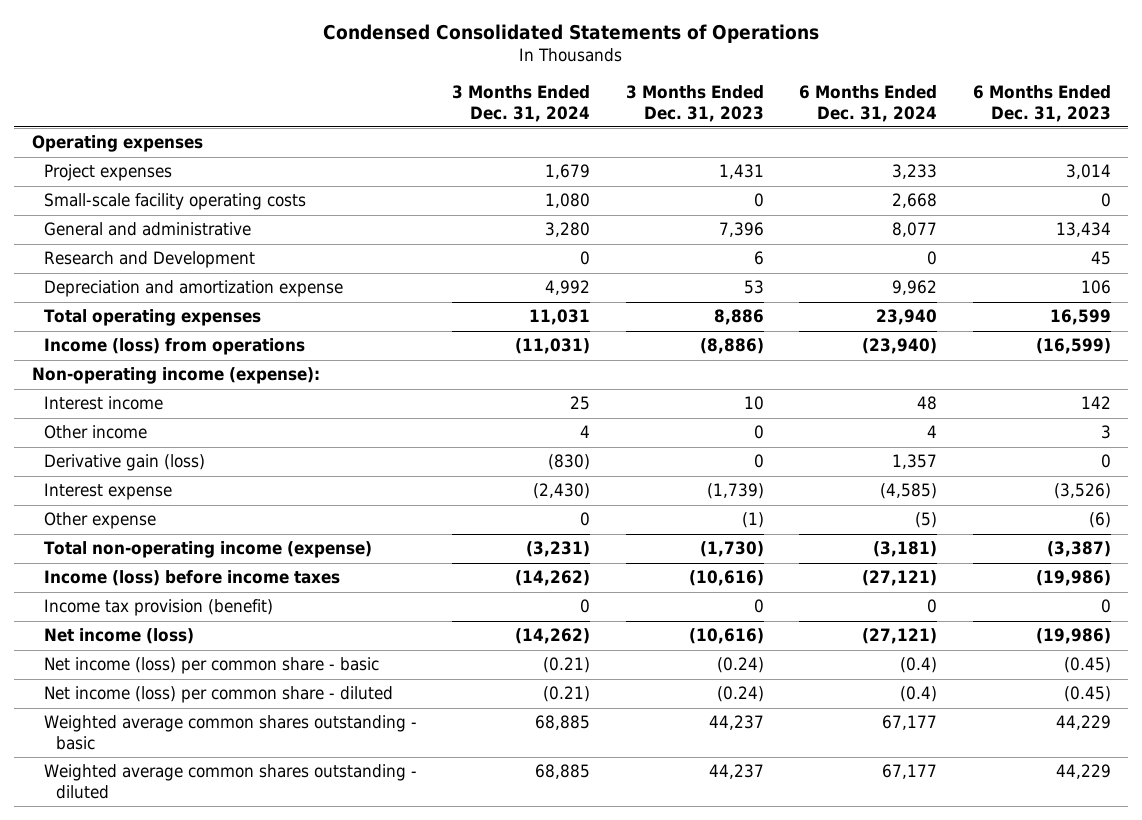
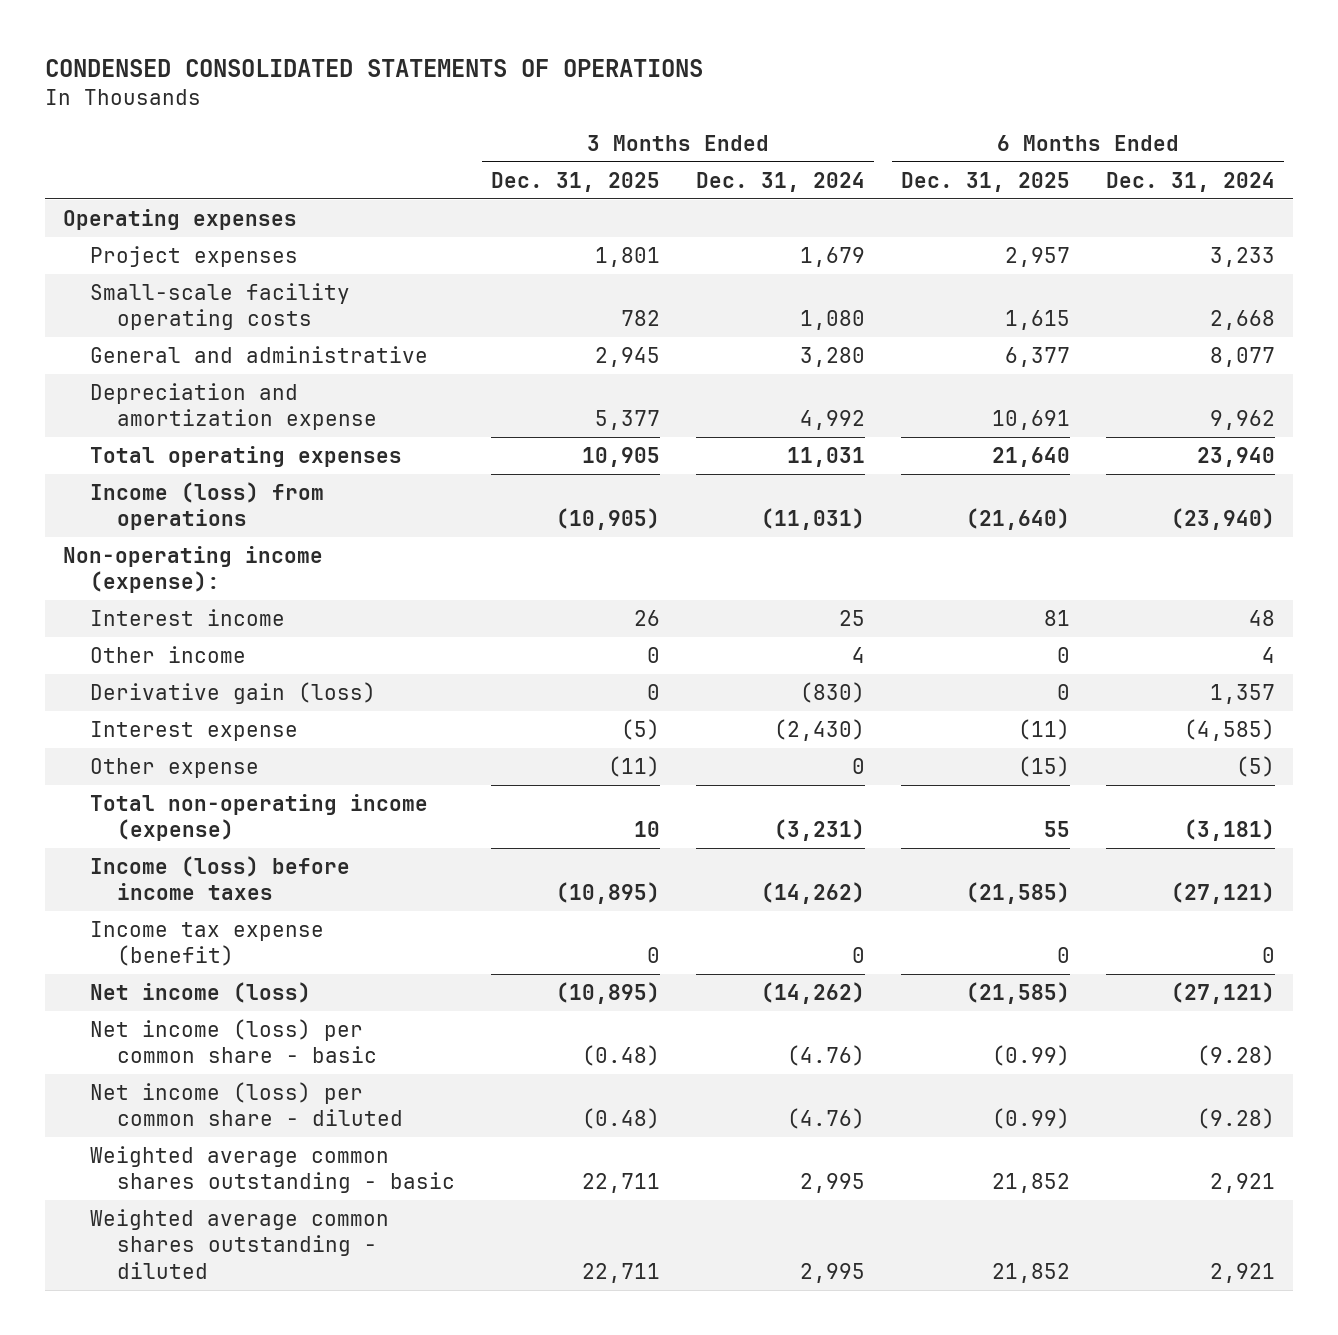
- Condensed Consolidated Statements of Operations
+ CONDENSED CONSOLIDATED STATEMENTS OF OPERATIONS
- | 3 Months Ended Dec. 31, 2024 | 3 Months Ended Dec. 31, 2023 | 6 Months Ended Dec. 31, 2024 | 6 Months Ended Dec. 31, 2023
+ | 3 Months Ended Dec. 31, 2025 | 3 Months Ended Dec. 31, 2024 | 6 Months Ended Dec. 31, 2025 | 6 Months Ended Dec. 31, 2024
- Research and Development | 0 | 6 | 0 | 45
- Income tax provision (benefit) | 0 | 0 | 0 | 0
+ Income tax expense (benefit) | 0 | 0 | 0 | 0
- Net income (loss) per common share - basic | (0.21) | (0.24) | (0.4) | (0.45)
- Net income (loss) per common share - diluted | (0.21) | (0.24) | (0.4) | (0.45)
- Weighted average common shares outstanding - basic | 68,885 | 44,237 | 67,177 | 44,229
- Weighted average common shares outstanding - diluted | 68,885 | 44,237 | 67,177 | 44,229
+ Net income (loss) per common share - basic | (0.48) | (4.76) | (0.99) | (9.28)
+ Net income (loss) per common share - diluted | (0.48) | (4.76) | (0.99) | (9.28)
+ Weighted average common shares outstanding - basic | 22,711 | 2,995 | 21,852 | 2,921
+ Weighted average common shares outstanding - diluted | 22,711 | 2,995 | 21,852 | 2,921

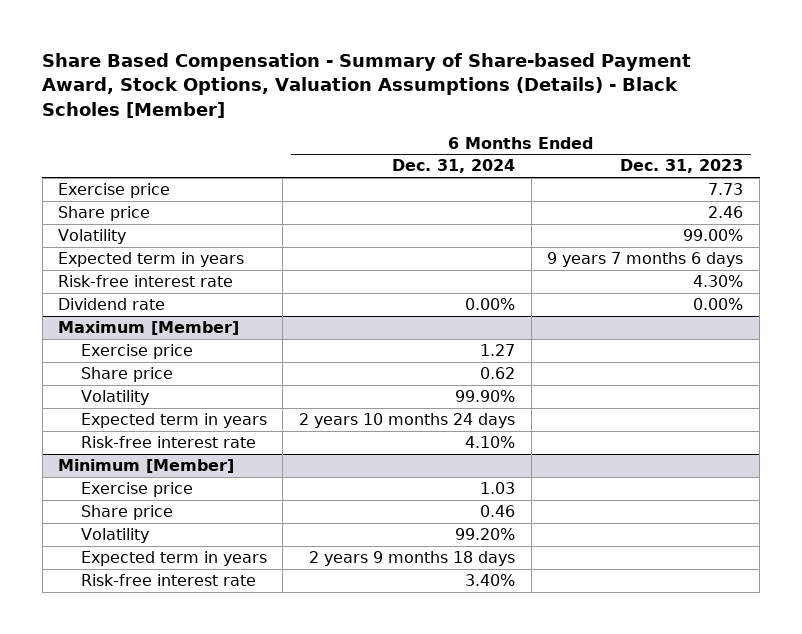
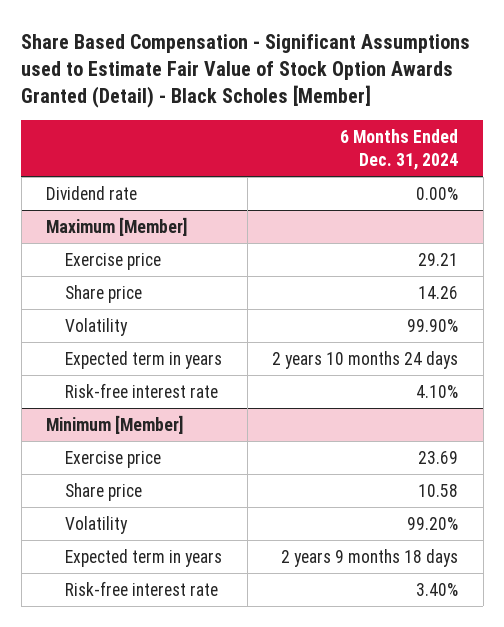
- Share Based Compensation - Summary of Share-based Payment Award, Stock Options, Valuation Assumptions (Details) - Black Scholes [Member]
+ Share Based Compensation - Significant Assumptions used to Estimate Fair Value of Stock Option Awards Granted (Detail) - Black Scholes [Member]
- | 6 Months Ended Dec. 31, 2024 | 6 Months Ended Dec. 31, 2023
+ | 6 Months Ended Dec. 31, 2024
- Exercise price | | 7.73
- Share price | | 2.46
- Volatility | | 99.00%
- Expected term in years | | 9 years 7 months 6 days
- Risk-free interest rate | | 4.30%
@ Maximum [Member]
- Exercise price | 1.27 |
- Share price | 0.62 |
+ Exercise price | 29.21
+ Share price | 14.26
@ Minimum [Member]
- Exercise price | 1.03 |
- Share price | 0.46 |
+ Exercise price | 23.69
+ Share price | 10.58

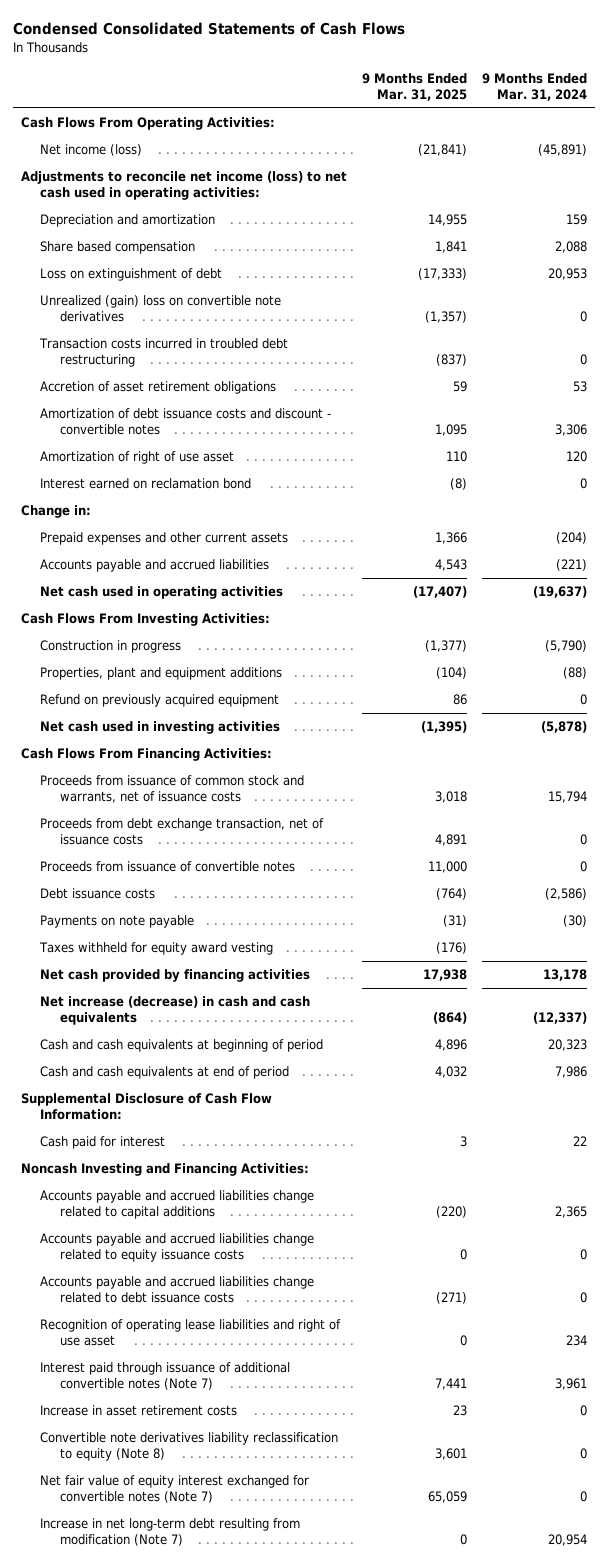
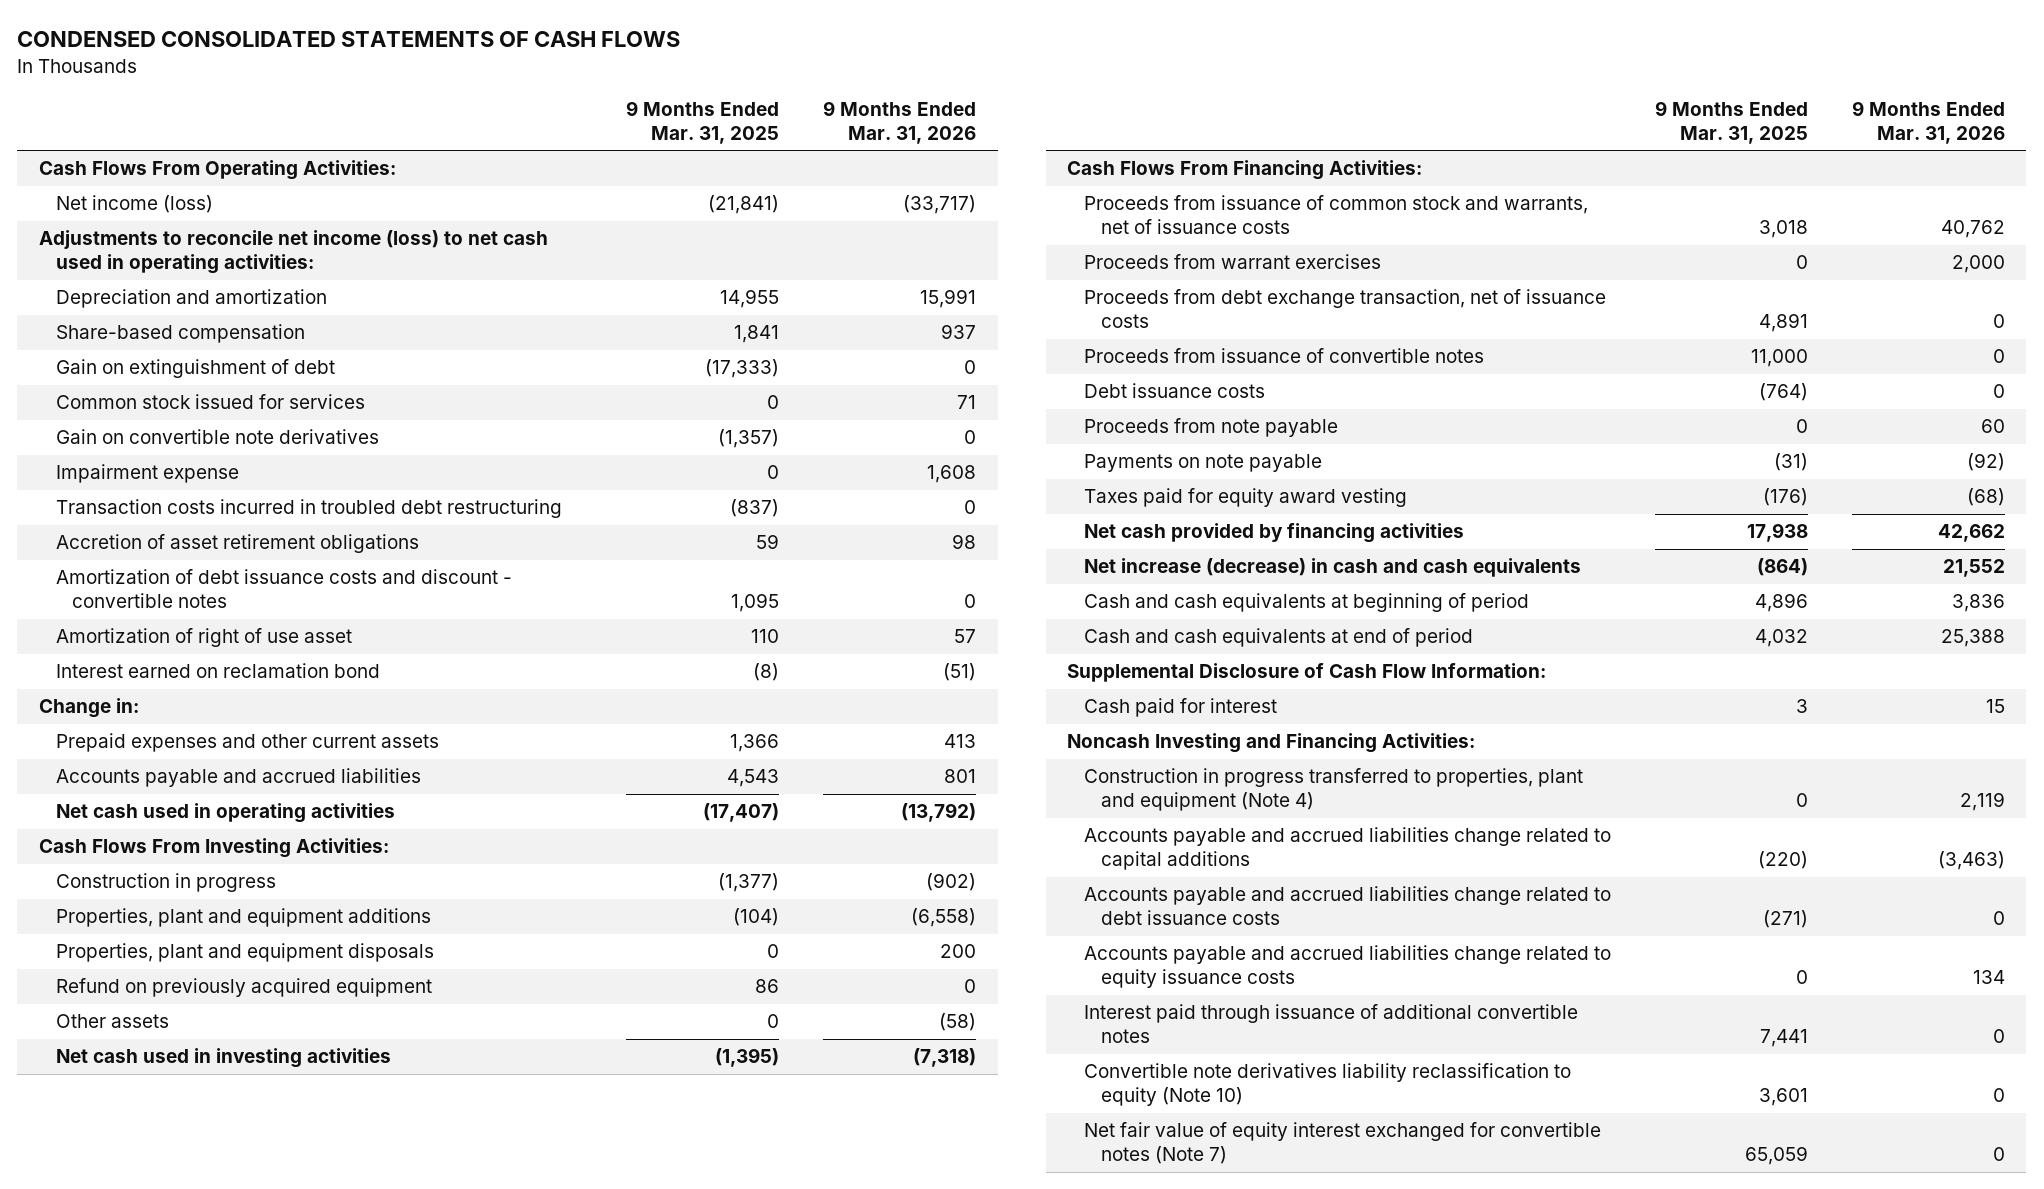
- Condensed Consolidated Statements of Cash Flows
+ CONDENSED CONSOLIDATED STATEMENTS OF CASH FLOWS
- | 9 Months Ended Mar. 31, 2025 | 9 Months Ended Mar. 31, 2024
+ | 9 Months Ended Mar. 31, 2025 | 9 Months Ended Mar. 31, 2026
- Share based compensation | 1,841 | 2,088
- Loss on extinguishment of debt | (17,333) | 20,953
- Unrealized (gain) loss on convertible note derivatives | (1,357) | 0
+ Share-based compensation | 1,841 | 937
+ Gain on extinguishment of debt | (17,333) | 0
+ Common stock issued for services | 0 | 71
+ Gain on convertible note derivatives | (1,357) | 0
+ Impairment expense | 0 | 1,608
+ Properties, plant and equipment disposals | 0 | 200
+ Other assets | 0 | (58)
+ Proceeds from warrant exercises | 0 | 2,000
+ Proceeds from note payable | 0 | 60
- Taxes withheld for equity award vesting | (176) |
+ Taxes paid for equity award vesting | (176) | (68)
+ Construction in progress transferred to properties, plant and equipment (Note 4) | 0 | 2,119
- Recognition of operating lease liabilities and right of use asset | 0 | 234
- Interest paid through issuance of additional convertible notes (Note 7) | 7,441 | 3,961
- Increase in asset retirement costs | 23 | 0
- Convertible note derivatives liability reclassification to equity (Note 8) | 3,601 | 0
moved down: Accounts payable and accrued liabilities change related to equity issuance costs | 0 | 134
+ Interest paid through issuance of additional convertible notes | 7,441 | 0
+ Convertible note derivatives liability reclassification to equity (Note 10) | 3,601 | 0
- Increase in net long-term debt resulting from modification (Note 7) | 0 | 20,954

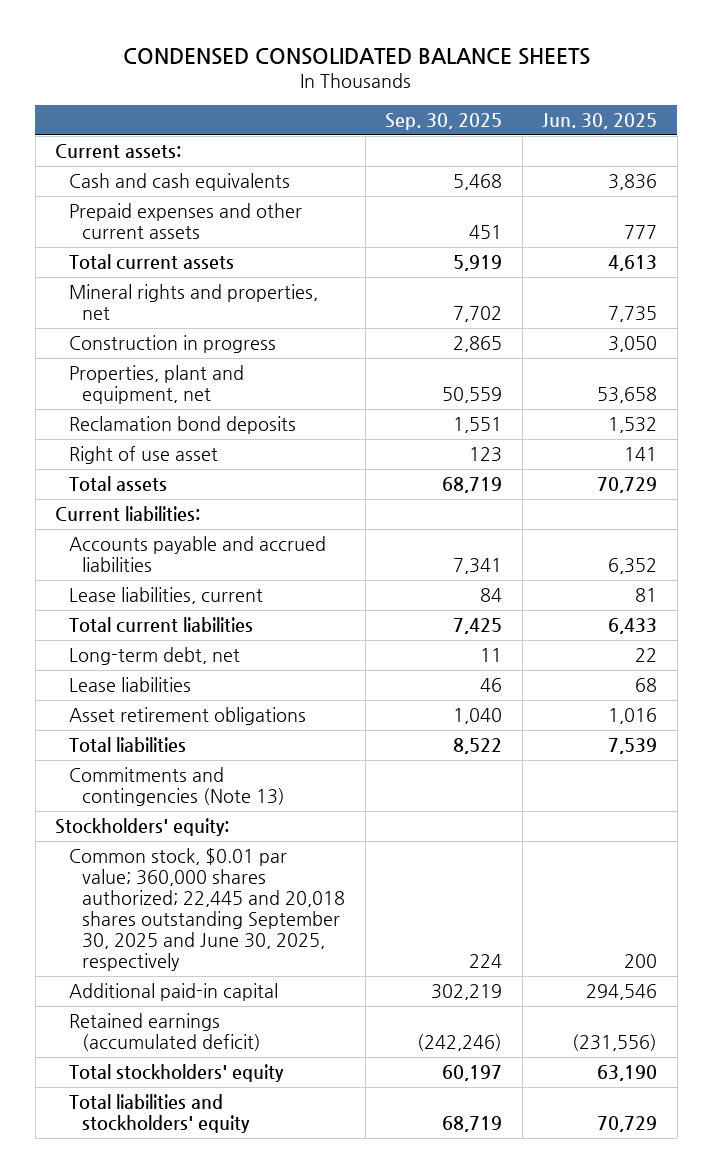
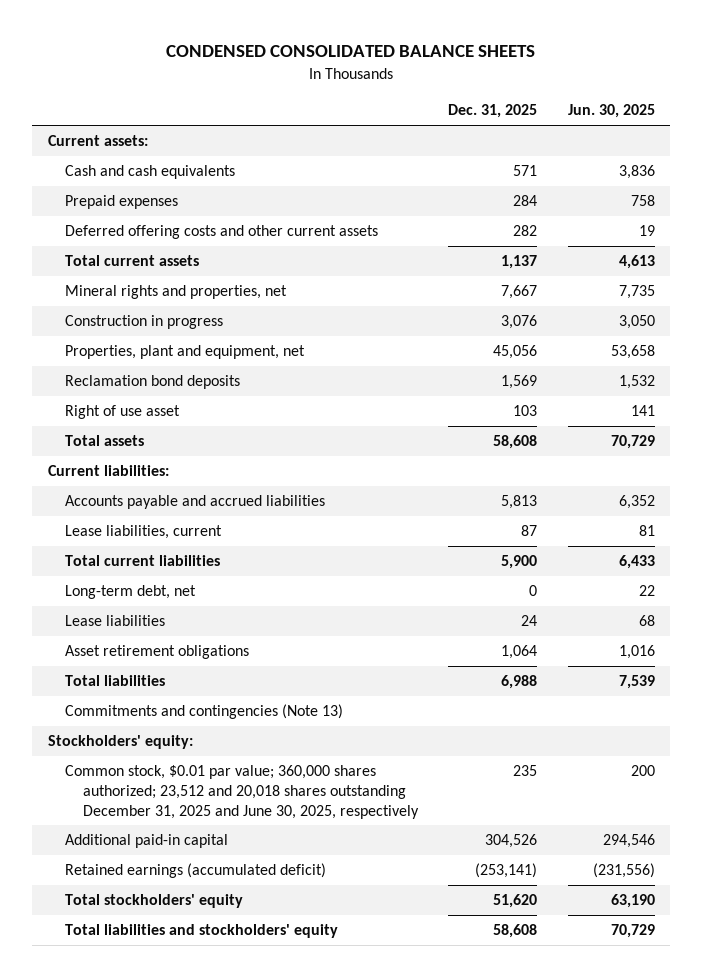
- | Sep. 30, 2025 | Jun. 30, 2025
+ | Dec. 31, 2025 | Jun. 30, 2025
- Prepaid expenses and other current assets | 451 | 777
+ Prepaid expenses | 284 | 758
+ Deferred offering costs and other current assets | 282 | 19
- Common stock, $0.01 par value; 360,000 shares authorized; 22,445 and 20,018 shares outstanding September 30, 2025 and June 30, 2025, respectively | 224 | 200
+ Common stock, $0.01 par value; 360,000 shares authorized; 23,512 and 20,018 shares outstanding December 31, 2025 and June 30, 2025, respectively | 235 | 200

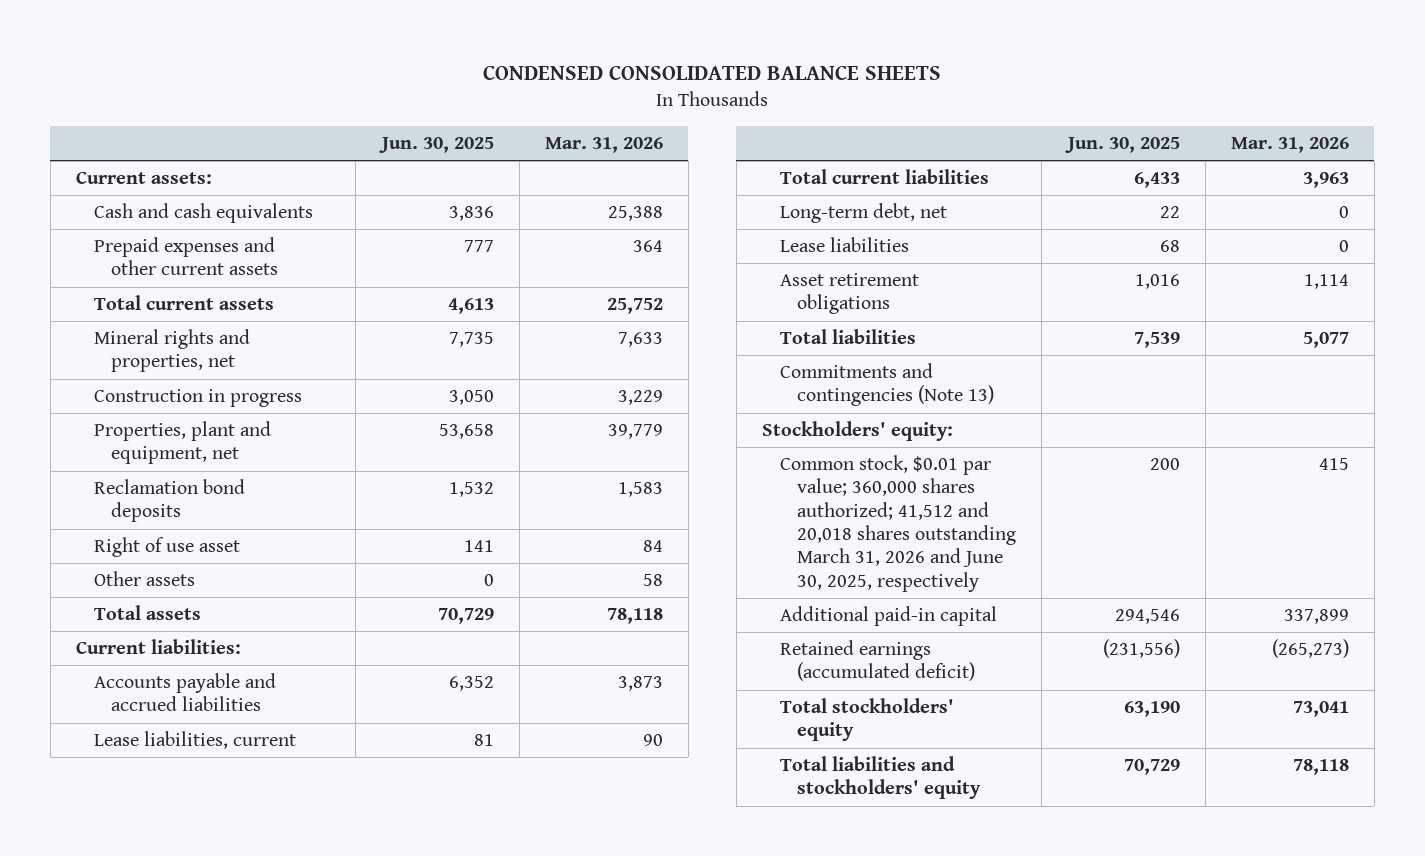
- | Dec. 31, 2025 | Jun. 30, 2025
+ | Jun. 30, 2025 | Mar. 31, 2026
- Prepaid expenses | 284 | 758
- Deferred offering costs and other current assets | 282 | 19
+ Prepaid expenses and other current assets | 777 | 364
+ Other assets | 0 | 58
- Common stock, $0.01 par value; 360,000 shares authorized; 23,512 and 20,018 shares outstanding December 31, 2025 and June 30, 2025, respectively | 235 | 200
+ Common stock, $0.01 par value; 360,000 shares authorized; 41,512 and 20,018 shares outstanding March 31, 2026 and June 30, 2025, respectively | 200 | 415

